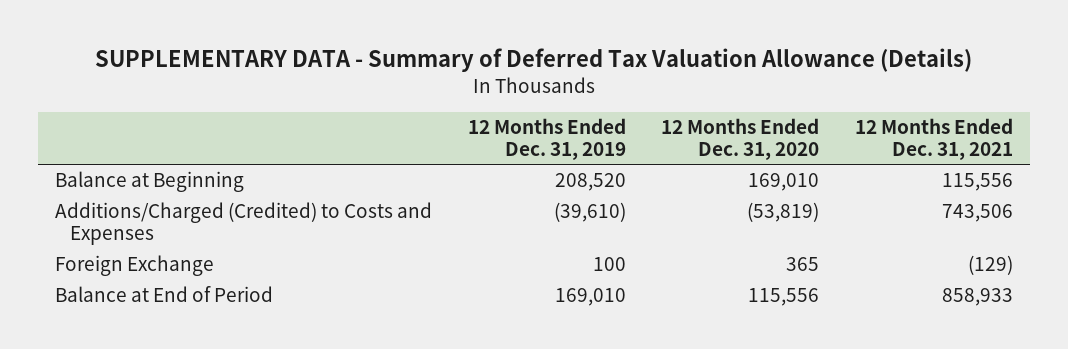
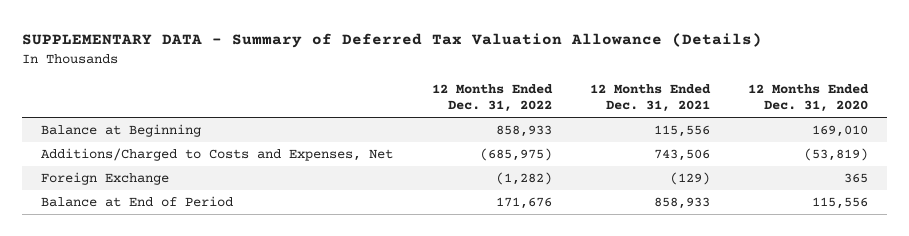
- | 12 Months Ended Dec. 31, 2019 | 12 Months Ended Dec. 31, 2020 | 12 Months Ended Dec. 31, 2021
+ | 12 Months Ended Dec. 31, 2022 | 12 Months Ended Dec. 31, 2021 | 12 Months Ended Dec. 31, 2020
- Additions/Charged (Credited) to Costs and Expenses | (39,610) | (53,819) | 743,506
+ Additions/Charged to Costs and Expenses, Net | (685,975) | 743,506 | (53,819)

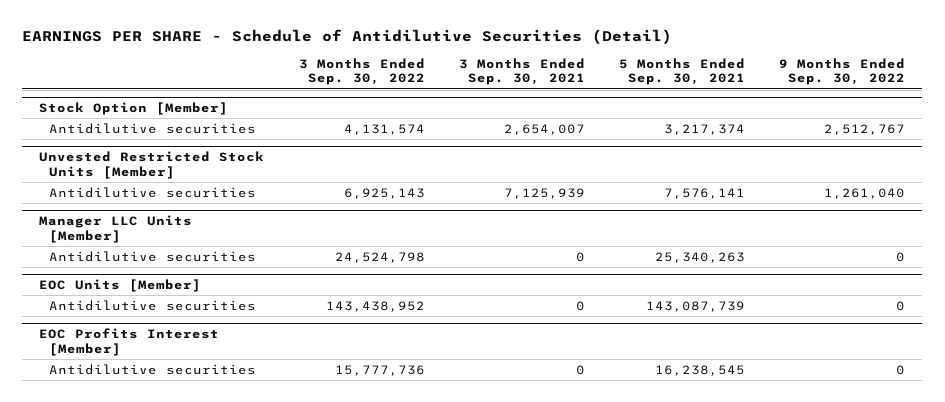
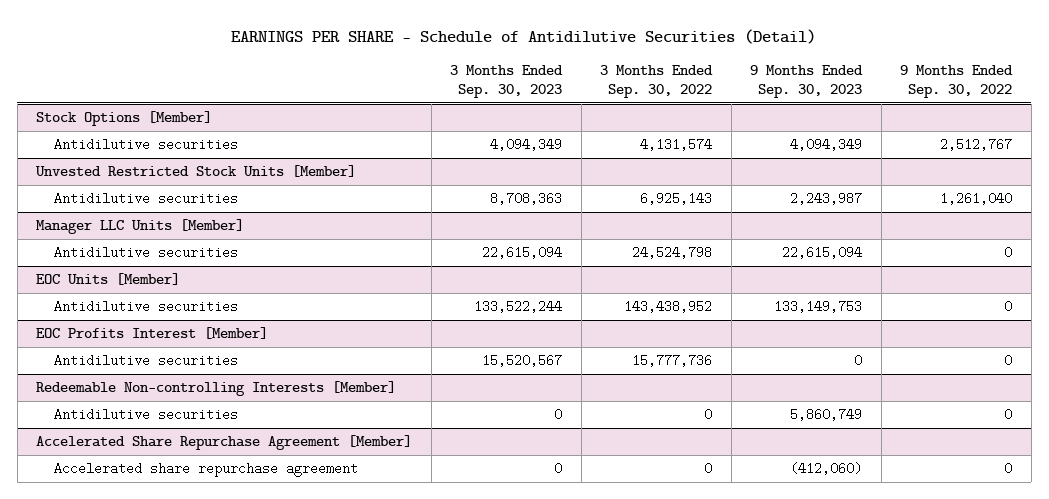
- | 3 Months Ended Sep. 30, 2022 | 3 Months Ended Sep. 30, 2021 | 5 Months Ended Sep. 30, 2021 | 9 Months Ended Sep. 30, 2022
+ | 3 Months Ended Sep. 30, 2023 | 3 Months Ended Sep. 30, 2022 | 9 Months Ended Sep. 30, 2023 | 9 Months Ended Sep. 30, 2022
- Stock Option [Member]
+ Stock Options [Member]
+ Redeemable Non-controlling Interests [Member]
+ Antidilutive securities | 0 | 0 | 5,860,749 | 0
+ Accelerated Share Repurchase Agreement [Member]
+ Accelerated share repurchase agreement | 0 | 0 | (412,060) | 0

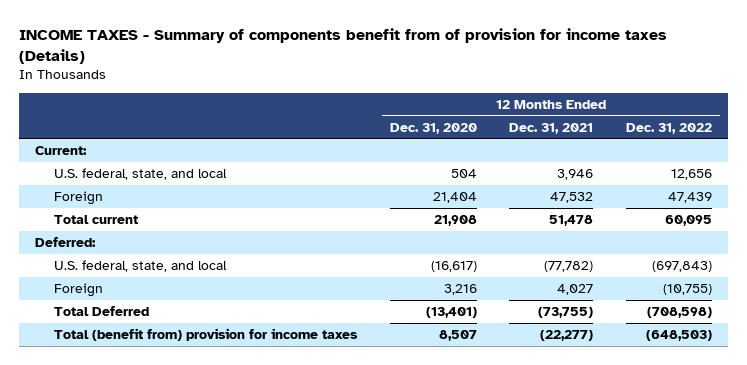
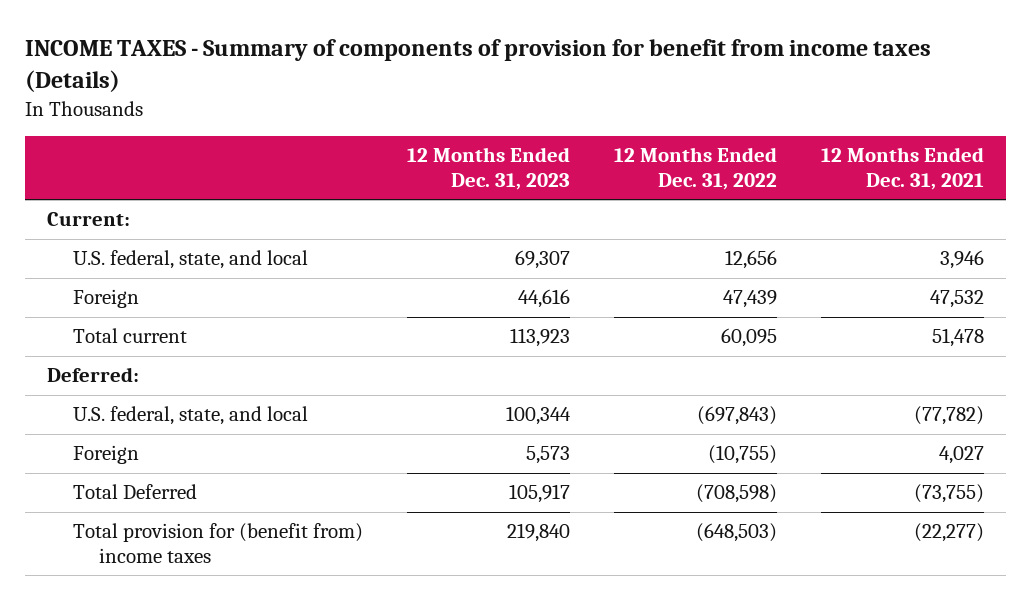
- INCOME TAXES - Summary of components benefit from of provision for income taxes (Details)
+ INCOME TAXES - Summary of components of provision for benefit from income taxes (Details)
- | 12 Months Ended Dec. 31, 2020 | 12 Months Ended Dec. 31, 2021 | 12 Months Ended Dec. 31, 2022
+ | 12 Months Ended Dec. 31, 2023 | 12 Months Ended Dec. 31, 2022 | 12 Months Ended Dec. 31, 2021
- Total (benefit from) provision for income taxes | 8,507 | (22,277) | (648,503)
+ Total provision for (benefit from) income taxes | 219,840 | (648,503) | (22,277)

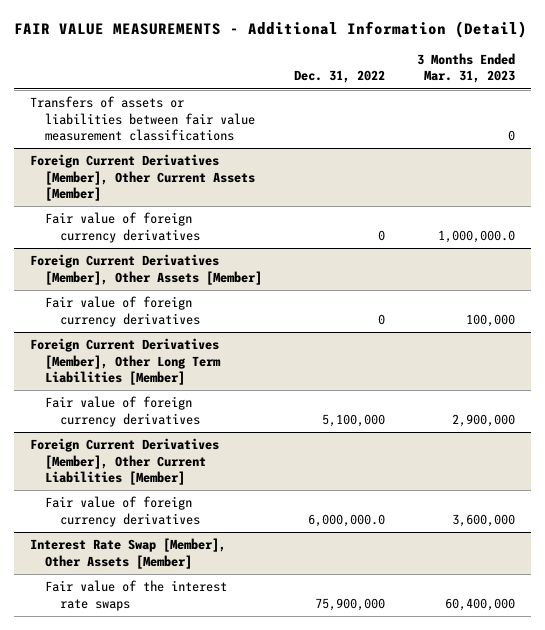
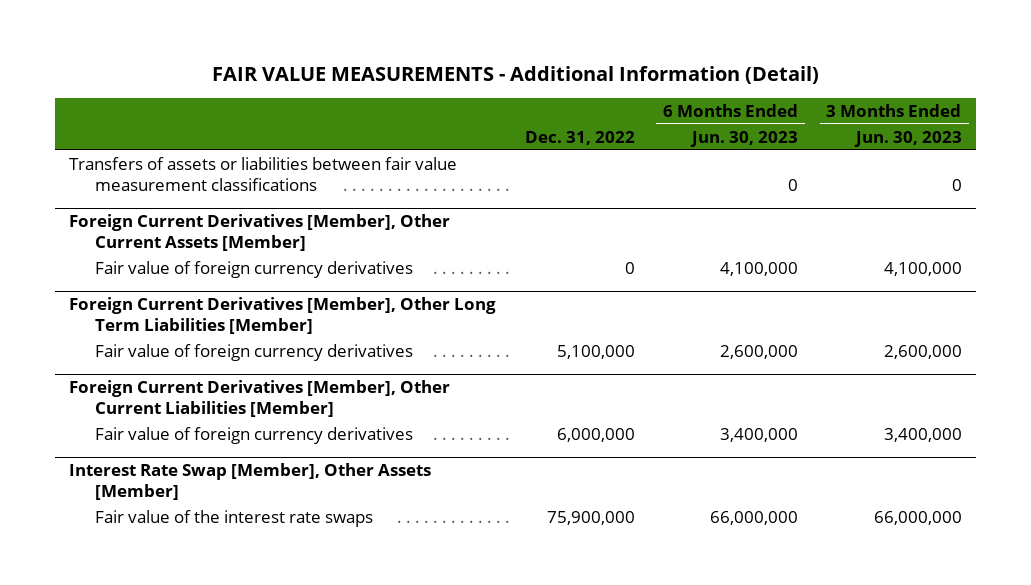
- | Dec. 31, 2022 | 3 Months Ended Mar. 31, 2023
+ | Dec. 31, 2022 | 6 Months Ended Jun. 30, 2023 | 3 Months Ended Jun. 30, 2023
- Foreign Current Derivatives [Member], Other Assets [Member]
- Fair value of foreign currency derivatives | 0 | 100,000
@ Foreign Current Derivatives [Member], Other Current Liabilities [Member]
- Fair value of foreign currency derivatives | 6,000,000.0 | 3,600,000
+ Fair value of foreign currency derivatives | 6,000,000 | 3,400,000 | 3,400,000

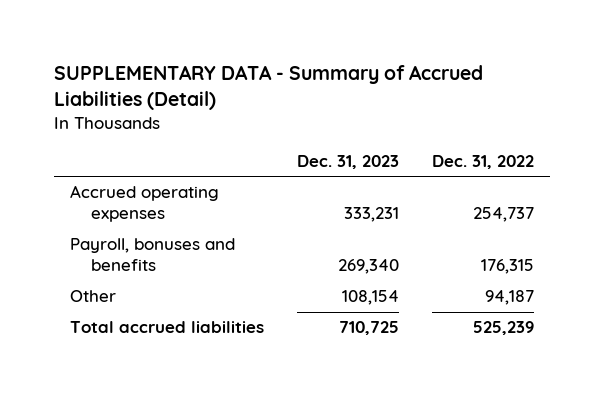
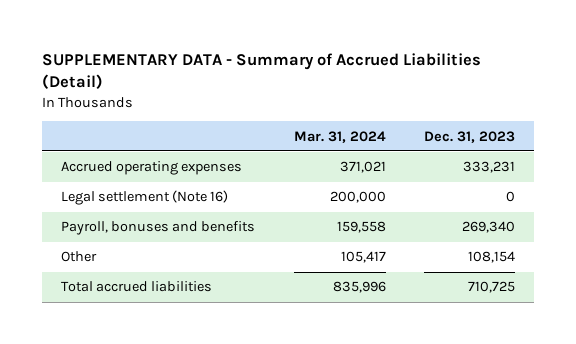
- | Dec. 31, 2023 | Dec. 31, 2022
+ | Mar. 31, 2024 | Dec. 31, 2023
+ Legal settlement (Note 16) | 200,000 | 0

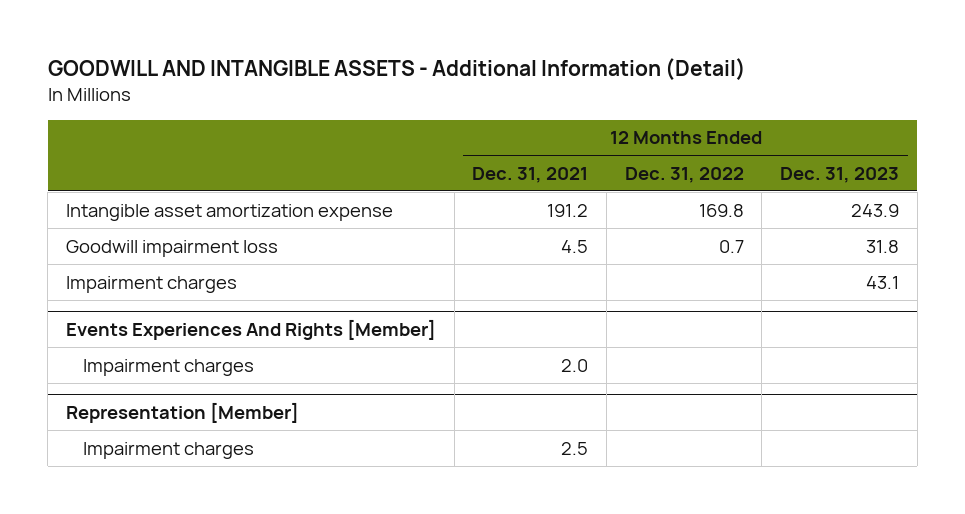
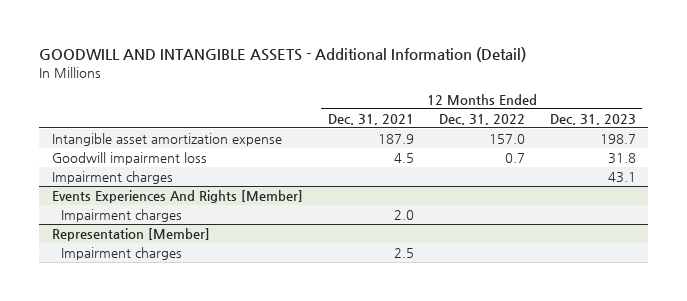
- Intangible asset amortization expense | 191.2 | 169.8 | 243.9
+ Intangible asset amortization expense | 187.9 | 157.0 | 198.7

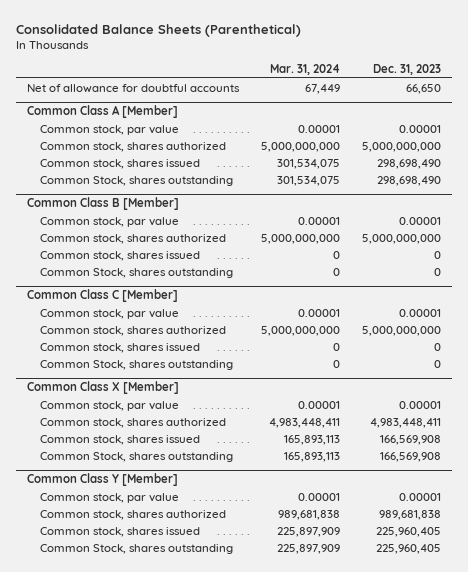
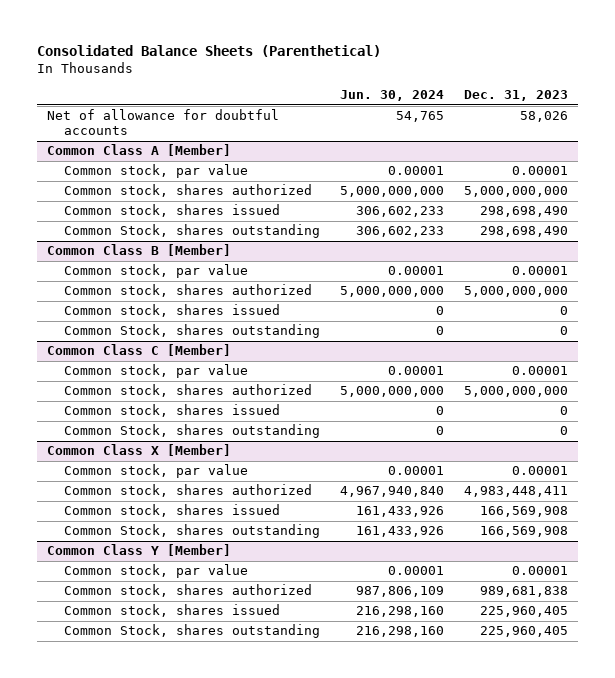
- | Mar. 31, 2024 | Dec. 31, 2023
+ | Jun. 30, 2024 | Dec. 31, 2023
- Net of allowance for doubtful accounts | 67,449 | 66,650
+ Net of allowance for doubtful accounts | 54,765 | 58,026

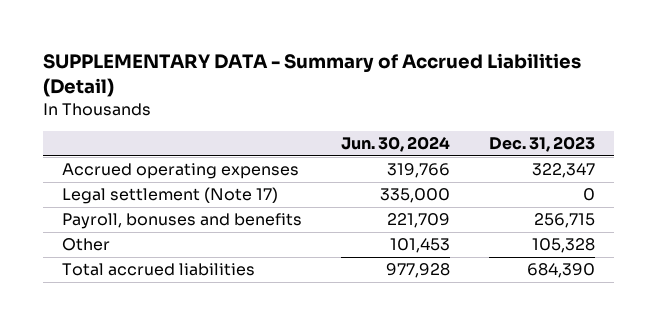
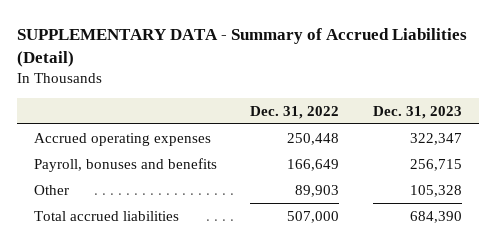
- | Jun. 30, 2024 | Dec. 31, 2023
+ | Dec. 31, 2022 | Dec. 31, 2023
- Legal settlement (Note 17) | 335,000 | 0

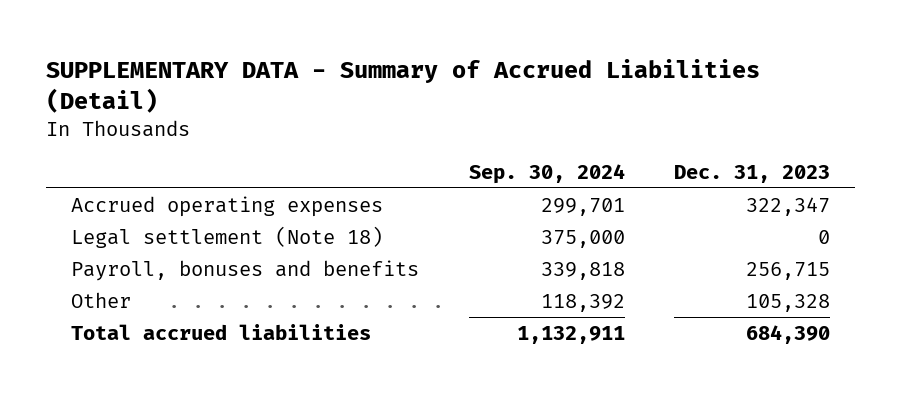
- | Dec. 31, 2022 | Dec. 31, 2023
+ | Sep. 30, 2024 | Dec. 31, 2023
+ Legal settlement (Note 18) | 375,000 | 0

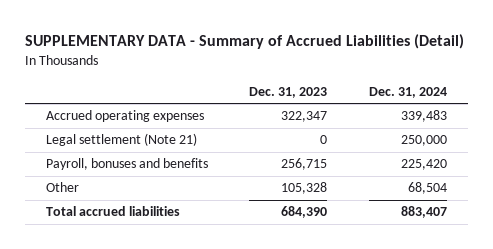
- | Sep. 30, 2024 | Dec. 31, 2023
+ | Dec. 31, 2023 | Dec. 31, 2024
- Legal settlement (Note 18) | 375,000 | 0
+ Legal settlement (Note 21) | 0 | 250,000

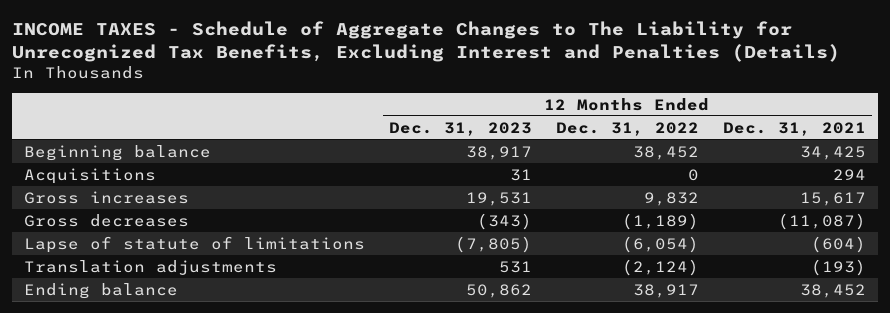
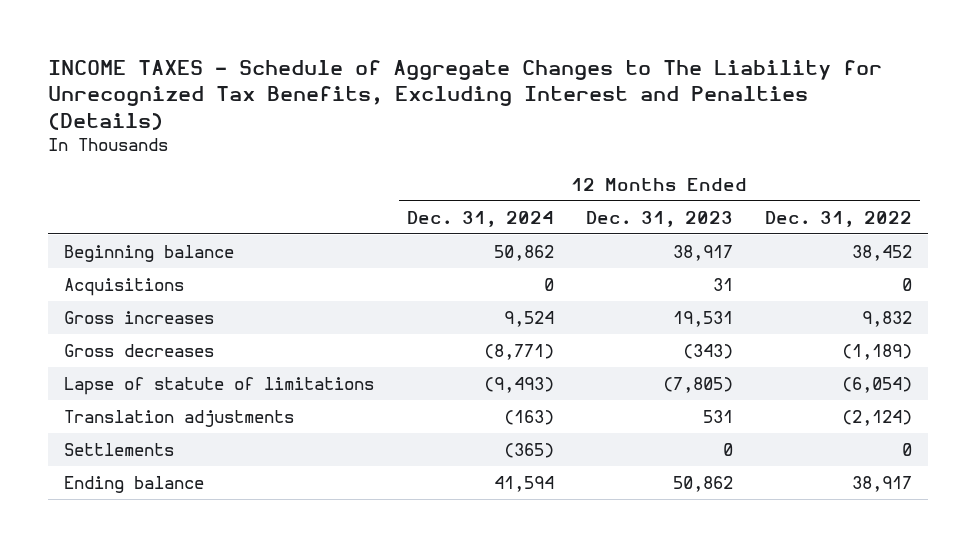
- | 12 Months Ended Dec. 31, 2023 | 12 Months Ended Dec. 31, 2022 | 12 Months Ended Dec. 31, 2021
+ | 12 Months Ended Dec. 31, 2024 | 12 Months Ended Dec. 31, 2023 | 12 Months Ended Dec. 31, 2022
+ Settlements | (365) | 0 | 0

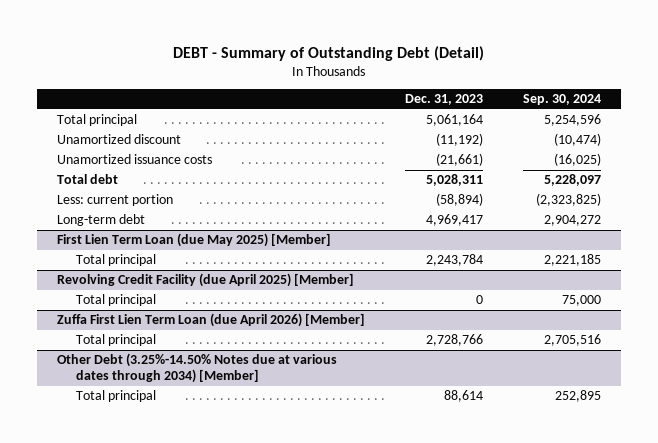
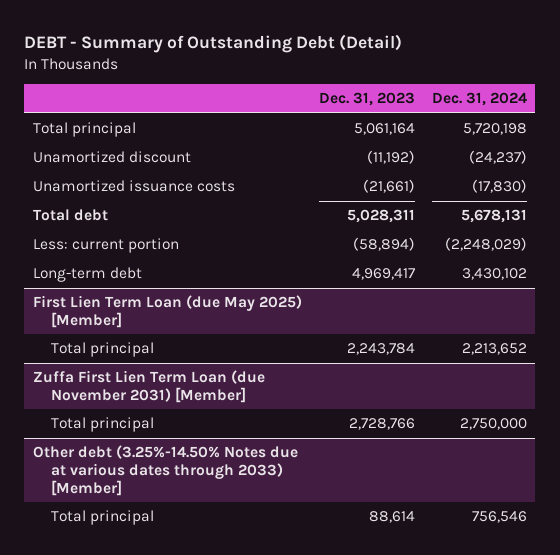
- | Dec. 31, 2023 | Sep. 30, 2024
+ | Dec. 31, 2023 | Dec. 31, 2024
- Revolving Credit Facility (due April 2025) [Member]
- Total principal | 0 | 75,000
- Zuffa First Lien Term Loan (due April 2026) [Member]
+ Zuffa First Lien Term Loan (due November 2031) [Member]
- Other Debt (3.25%-14.50% Notes due at various dates through 2034) [Member]
+ Other debt (3.25%-14.50% Notes due at various dates through 2033) [Member]

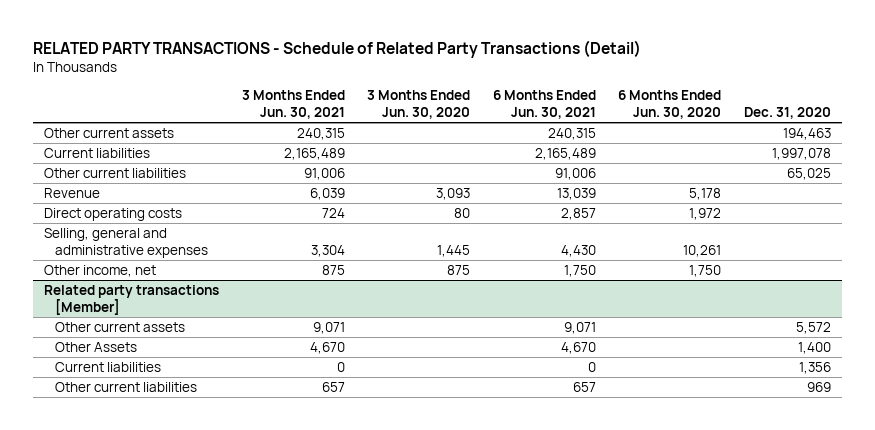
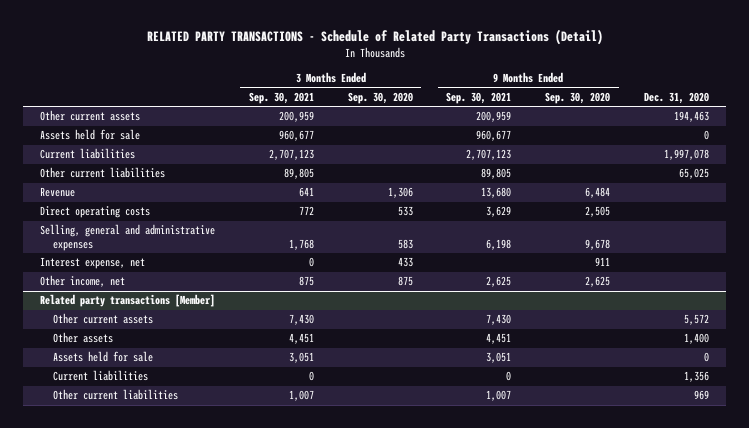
- | 3 Months Ended Jun. 30, 2021 | 3 Months Ended Jun. 30, 2020 | 6 Months Ended Jun. 30, 2021 | 6 Months Ended Jun. 30, 2020 | Dec. 31, 2020
+ | 3 Months Ended Sep. 30, 2021 | 3 Months Ended Sep. 30, 2020 | 9 Months Ended Sep. 30, 2021 | 9 Months Ended Sep. 30, 2020 | Dec. 31, 2020
+ Assets held for sale | 960,677 | | 960,677 | | 0
+ Interest expense, net | 0 | 433 | | 911 |
@ Related party transactions [Member]
- Other Assets | 4,670 | | 4,670 | | 1,400
+ Other assets | 4,451 | | 4,451 | | 1,400
+ Assets held for sale | 3,051 | | 3,051 | | 0

